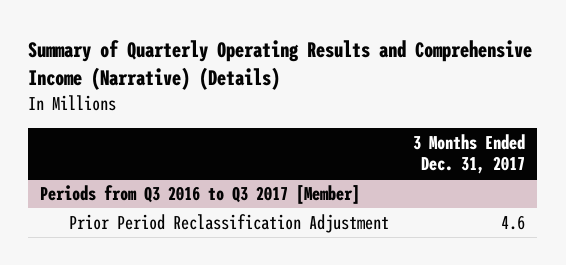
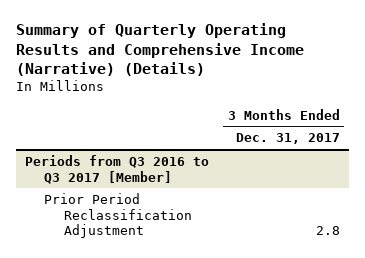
@ Periods from Q3 2016 to Q3 2017 [Member]
- Prior Period Reclassification Adjustment | 4.6
+ Prior Period Reclassification Adjustment | 2.8

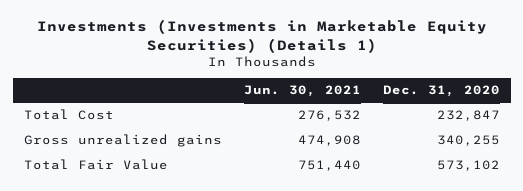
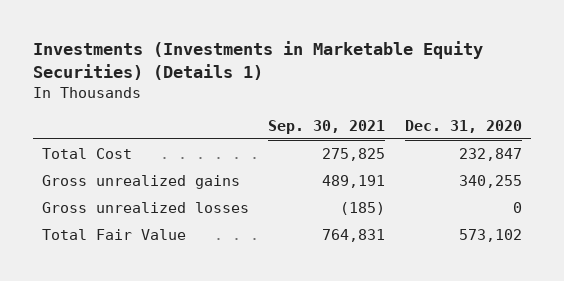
- | Jun. 30, 2021 | Dec. 31, 2020
+ | Sep. 30, 2021 | Dec. 31, 2020
+ Gross unrealized losses | (185) | 0

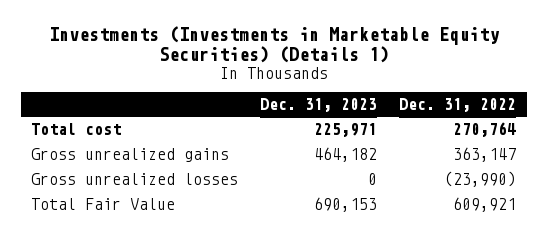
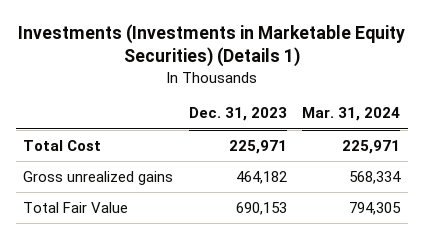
- | Dec. 31, 2023 | Dec. 31, 2022
+ | Dec. 31, 2023 | Mar. 31, 2024
- Total cost | 225,971 | 270,764
+ Total Cost | 225,971 | 225,971
- Gross unrealized losses | 0 | (23,990)

